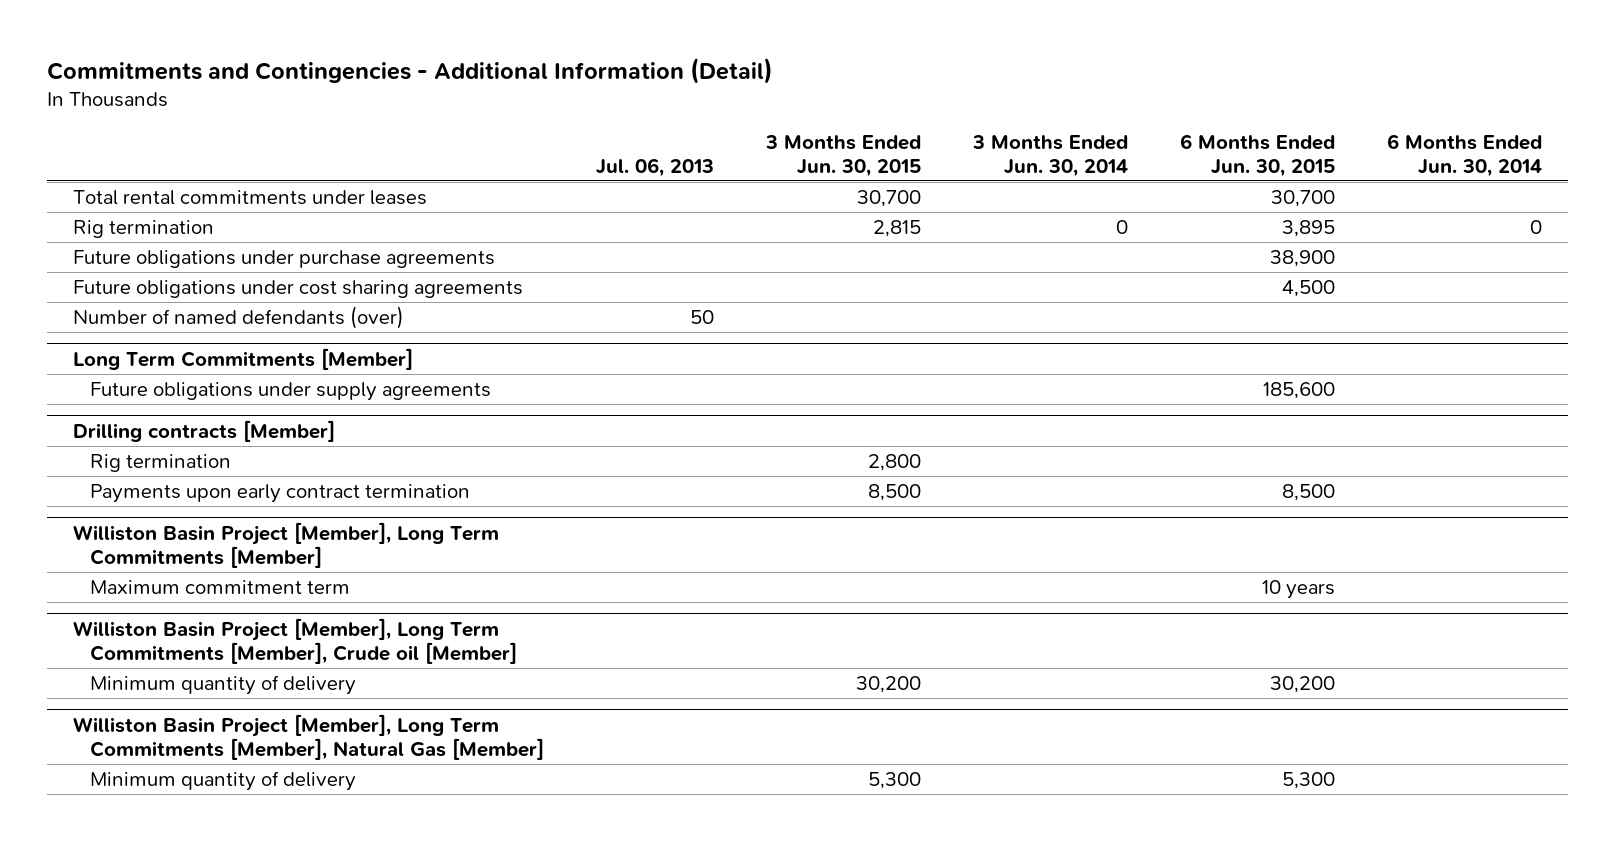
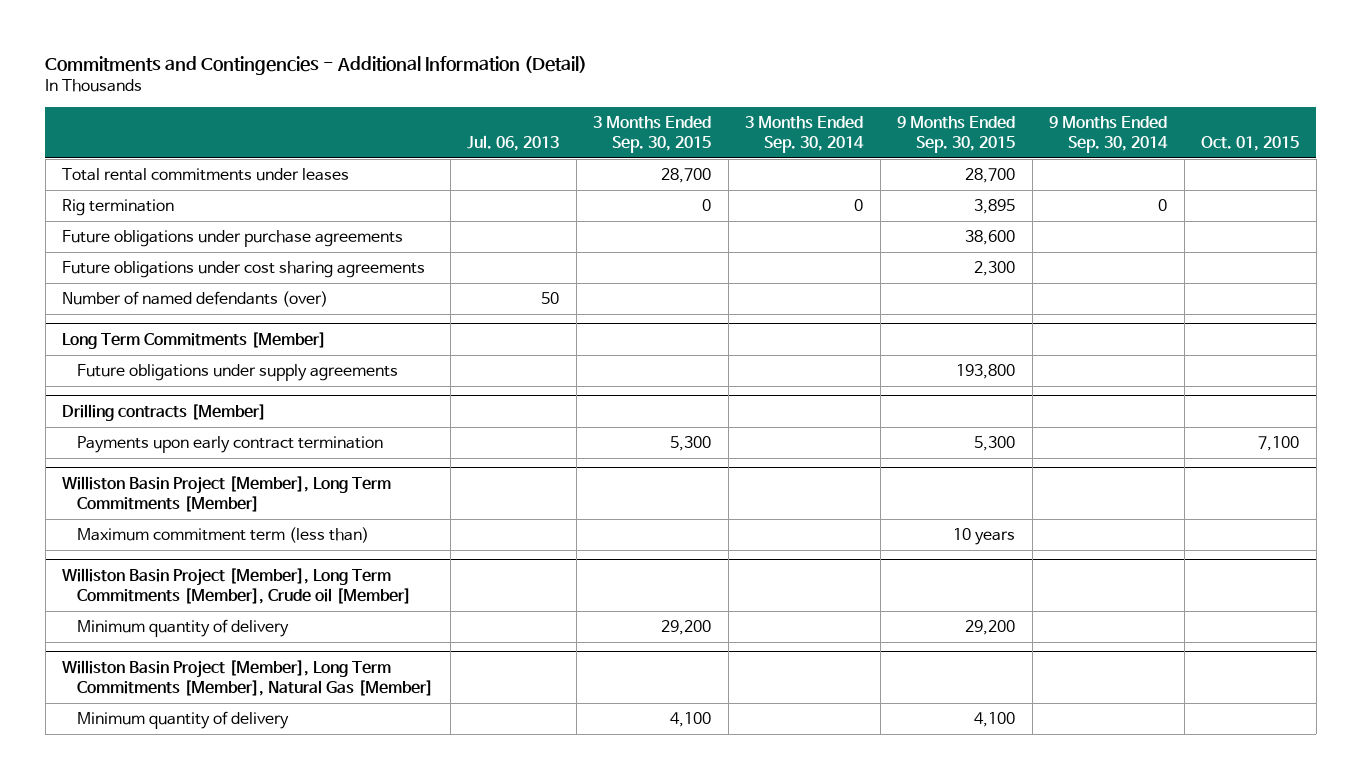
- | Jul. 06, 2013 | 3 Months Ended Jun. 30, 2015 | 3 Months Ended Jun. 30, 2014 | 6 Months Ended Jun. 30, 2015 | 6 Months Ended Jun. 30, 2014
+ | Jul. 06, 2013 | 3 Months Ended Sep. 30, 2015 | 3 Months Ended Sep. 30, 2014 | 9 Months Ended Sep. 30, 2015 | 9 Months Ended Sep. 30, 2014 | Oct. 01, 2015
@ Drilling contracts [Member]
- Rig termination | | 2,800 | | |
@ Williston Basin Project [Member], Long Term Commitments [Member]
- Maximum commitment term | | | | 10 years |
+ Maximum commitment term (less than) | | | | 10 years | |

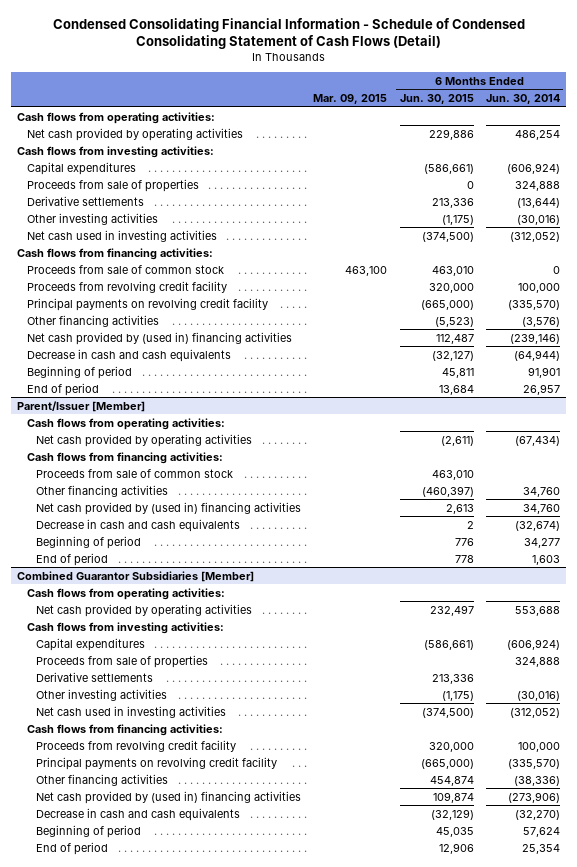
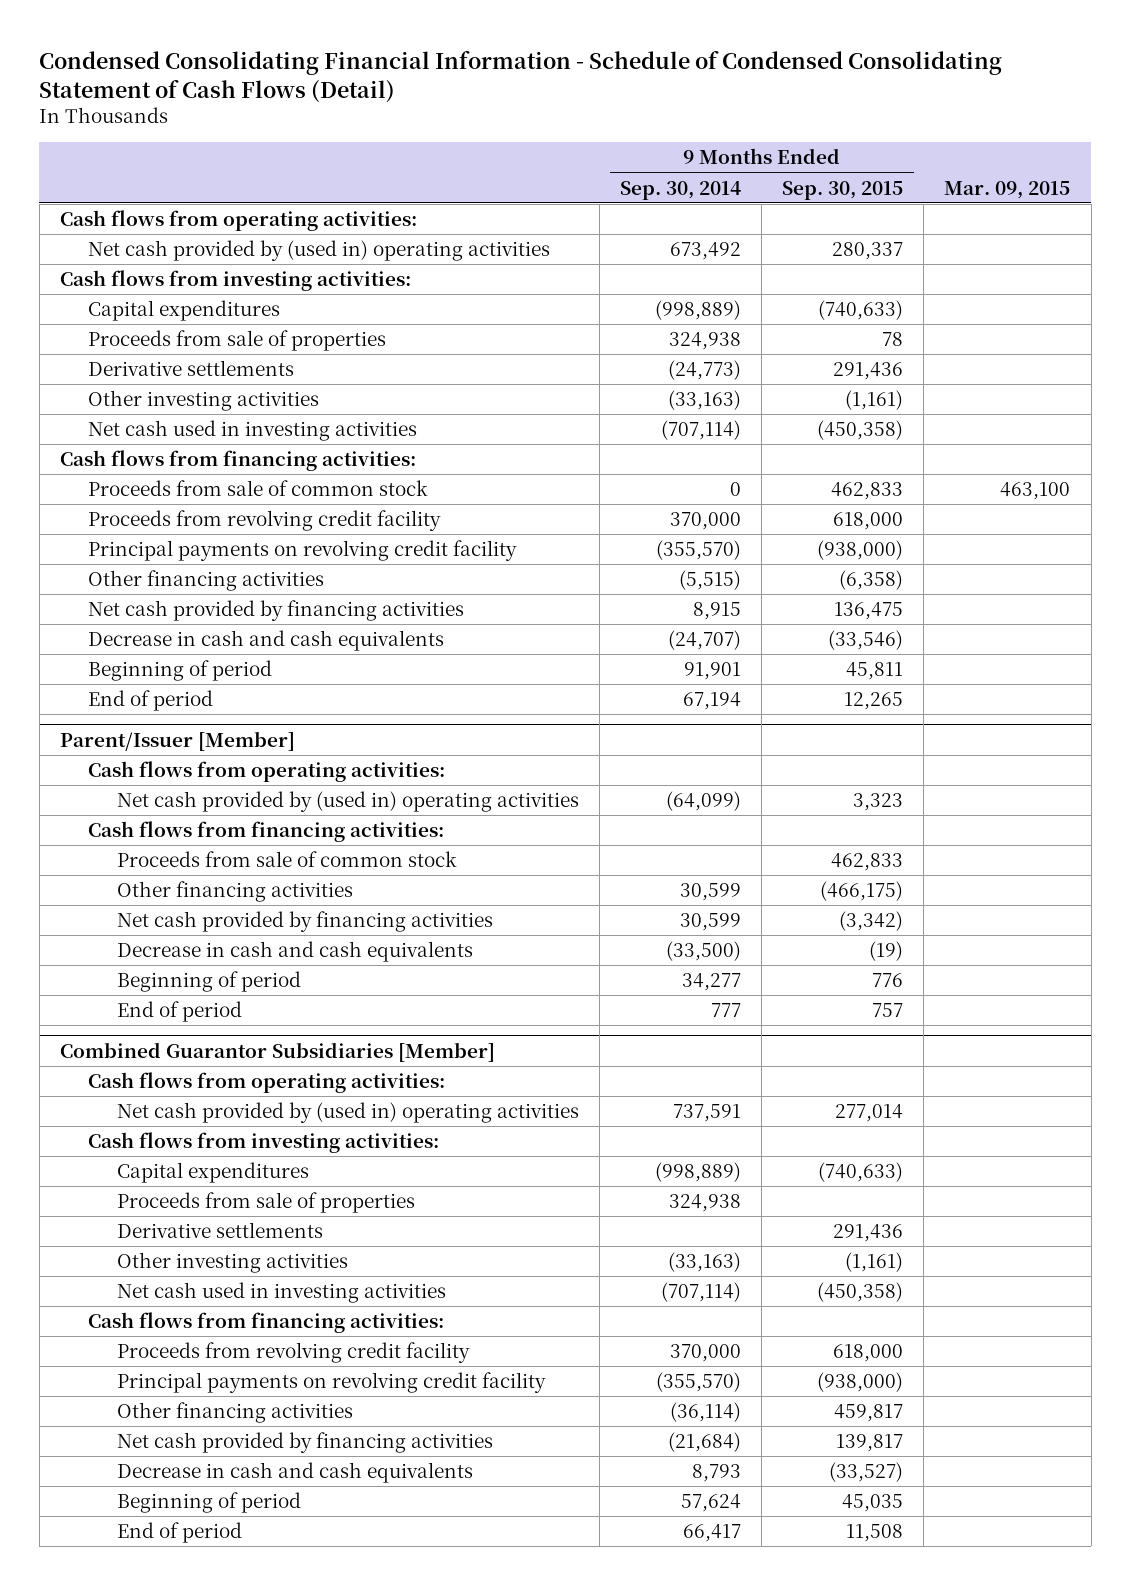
- | Mar. 09, 2015 | 6 Months Ended Jun. 30, 2015 | 6 Months Ended Jun. 30, 2014
+ | 9 Months Ended Sep. 30, 2014 | 9 Months Ended Sep. 30, 2015 | Mar. 09, 2015
- Net cash provided by operating activities | | 229,886 | 486,254
+ Net cash provided by (used in) operating activities | 673,492 | 280,337 |
- Net cash provided by (used in) financing activities | | 112,487 | (239,146)
+ Net cash provided by financing activities | 8,915 | 136,475 |
@ Parent/Issuer [Member]
- Net cash provided by operating activities | | (2,611) | (67,434)
+ Net cash provided by (used in) operating activities | (64,099) | 3,323 |
- Net cash provided by (used in) financing activities | | 2,613 | 34,760
+ Net cash provided by financing activities | 30,599 | (3,342) |
@ Combined Guarantor Subsidiaries [Member]
- Net cash provided by operating activities | | 232,497 | 553,688
+ Net cash provided by (used in) operating activities | 737,591 | 277,014 |
- Net cash provided by (used in) financing activities | | 109,874 | (273,906)
+ Net cash provided by financing activities | (21,684) | 139,817 |

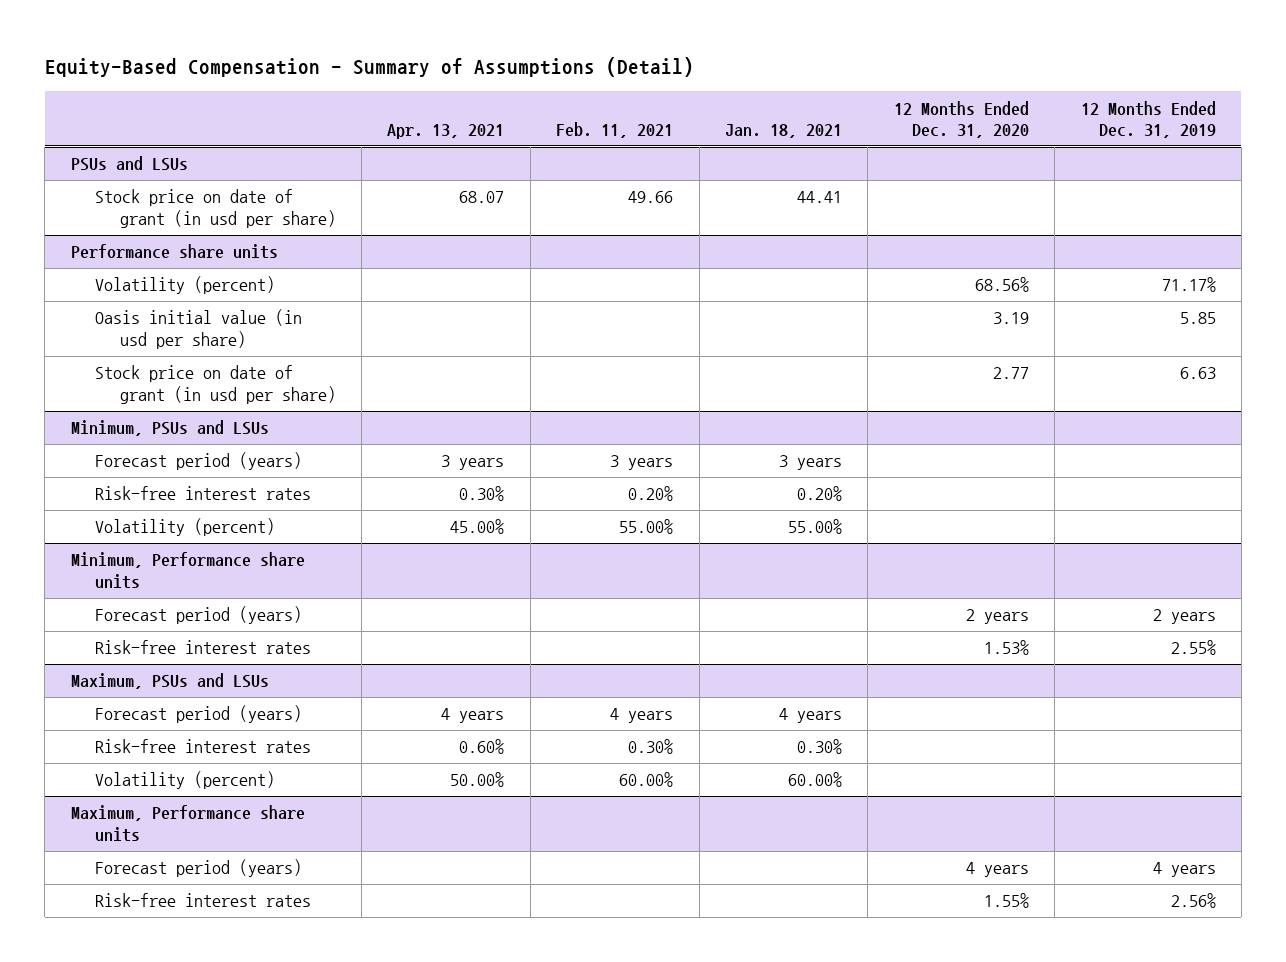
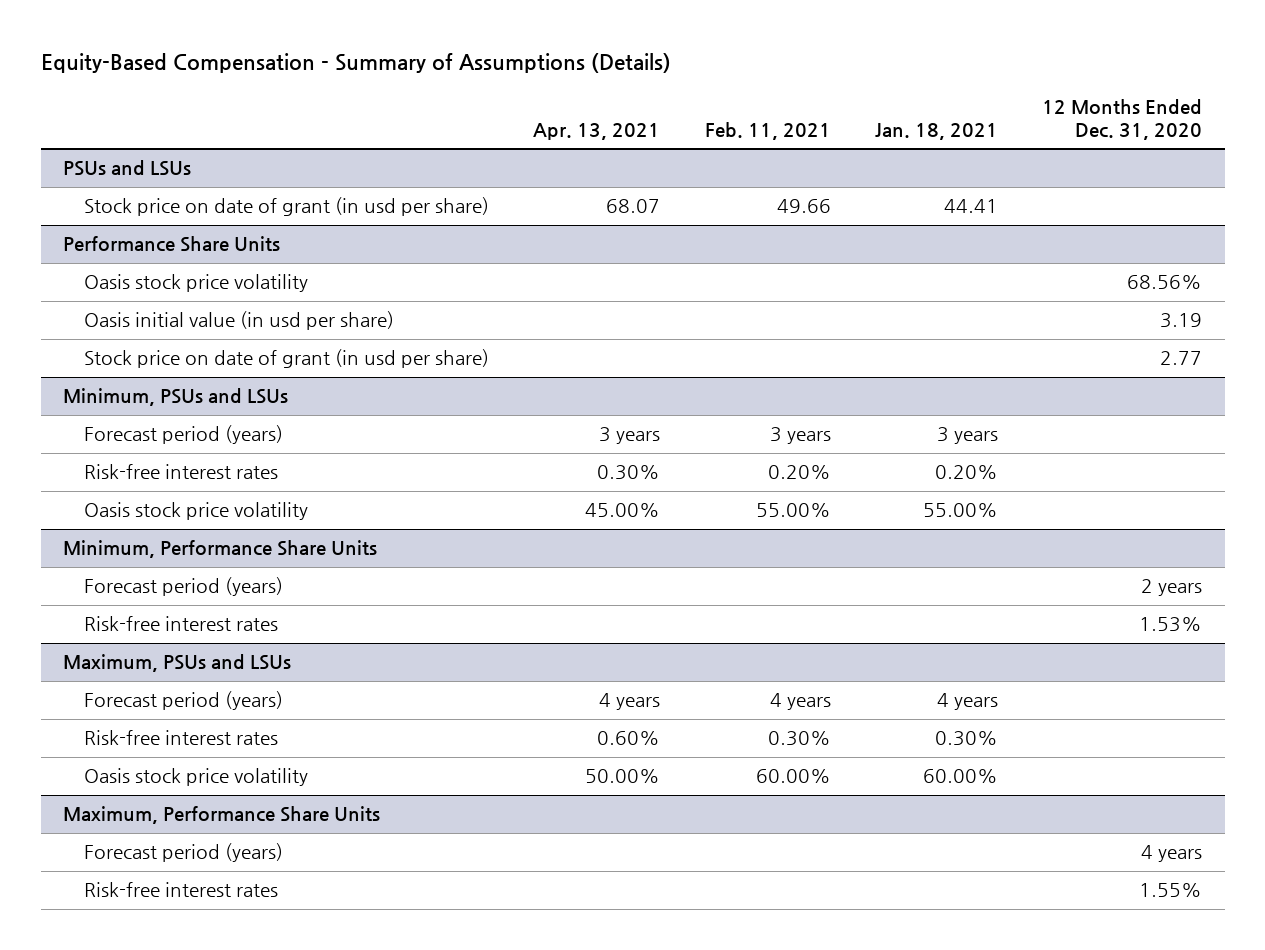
- Equity-Based Compensation - Summary of Assumptions (Detail)
+ Equity-Based Compensation - Summary of Assumptions (Details)
- | Apr. 13, 2021 | Feb. 11, 2021 | Jan. 18, 2021 | 12 Months Ended Dec. 31, 2020 | 12 Months Ended Dec. 31, 2019
+ | Apr. 13, 2021 | Feb. 11, 2021 | Jan. 18, 2021 | 12 Months Ended Dec. 31, 2020
- Performance share units
- Volatility (percent) | | | | 68.56% | 71.17%
+ Performance Share Units
+ Oasis stock price volatility | | | | 68.56%
@ Minimum, PSUs and LSUs
- Volatility (percent) | 45.00% | 55.00% | 55.00% | |
- Minimum, Performance share units
@ Minimum, PSUs and LSUs
+ Oasis stock price volatility | 45.00% | 55.00% | 55.00% |
+ Minimum, Performance Share Units
@ Maximum, PSUs and LSUs
- Volatility (percent) | 50.00% | 60.00% | 60.00% | |
- Maximum, Performance share units
@ Maximum, PSUs and LSUs
+ Oasis stock price volatility | 50.00% | 60.00% | 60.00% |
+ Maximum, Performance Share Units

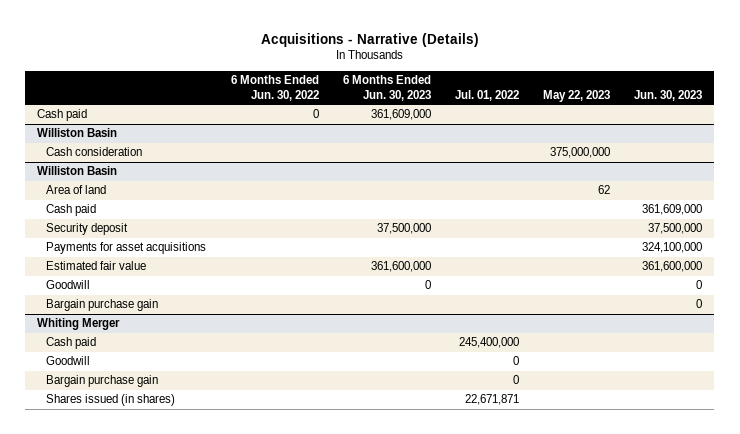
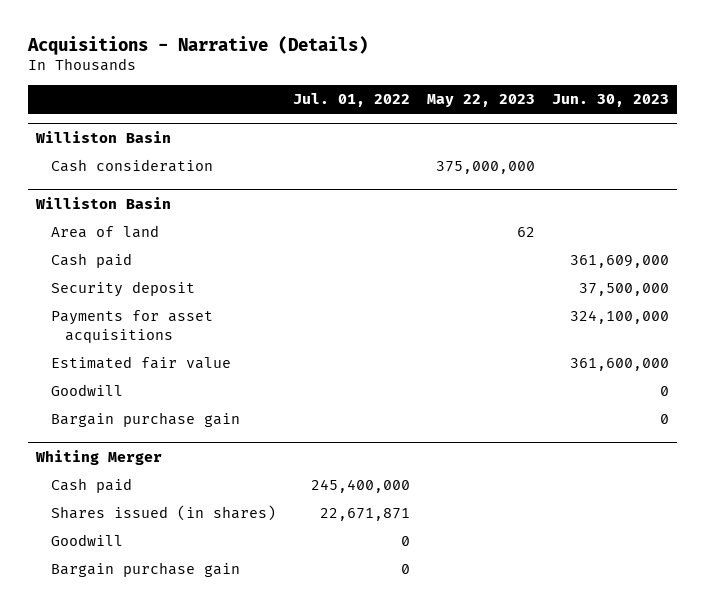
- | 6 Months Ended Jun. 30, 2022 | 6 Months Ended Jun. 30, 2023 | Jul. 01, 2022 | May 22, 2023 | Jun. 30, 2023
+ | Jul. 01, 2022 | May 22, 2023 | Jun. 30, 2023
- Cash paid | 0 | 361,609,000 | | |
@ Whiting Merger
moved up: Shares issued (in shares) | 22,671,871 | |

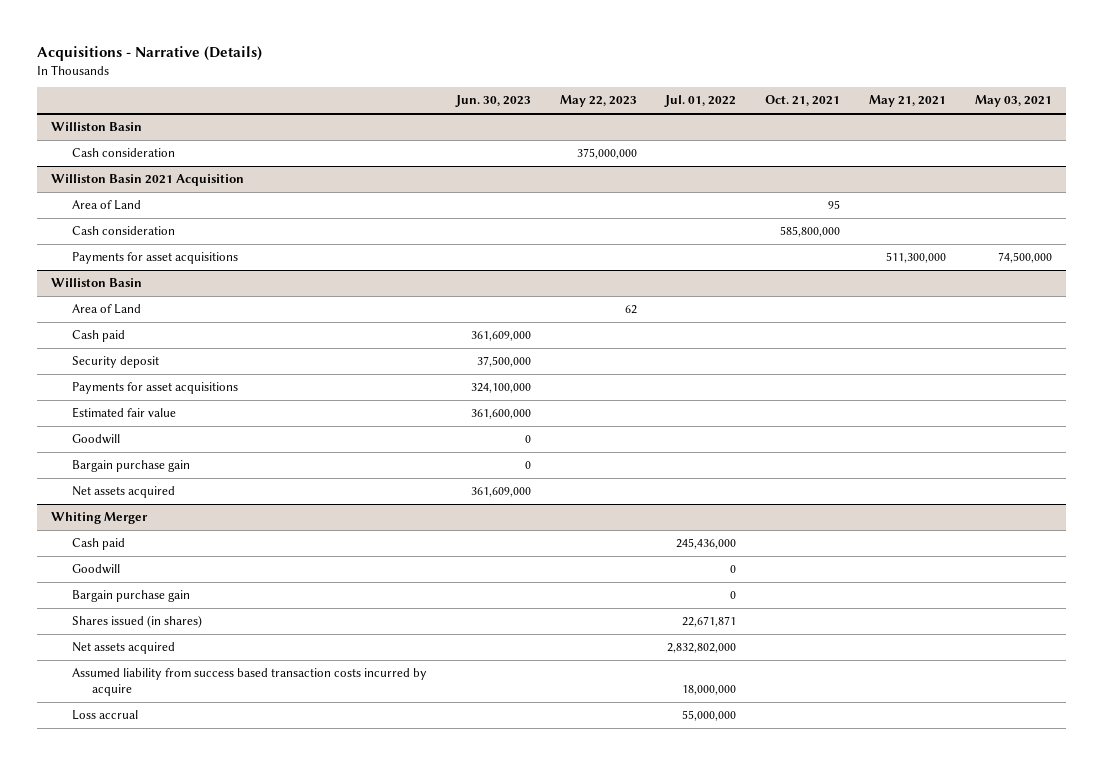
- | Jul. 01, 2022 | May 22, 2023 | Jun. 30, 2023
+ | Jun. 30, 2023 | May 22, 2023 | Jul. 01, 2022 | Oct. 21, 2021 | May 21, 2021 | May 03, 2021
+ Williston Basin 2021 Acquisition
+ Area of Land | | | | 95 | |
+ Cash consideration | | | | 585,800,000 | |
+ Payments for asset acquisitions | | | | | 511,300,000 | 74,500,000
@ Williston Basin
- Area of land | | 62 |
+ Area of Land | | 62 | | | |
+ Net assets acquired | 361,609,000 | | | | |
@ Whiting Merger
- Cash paid | 245,400,000 | |
+ Cash paid | | | 245,436,000 | | |
moved down: Shares issued (in shares) | | | 22,671,871 | | |
+ Net assets acquired | | | 2,832,802,000 | | |
+ Assumed liability from success based transaction costs incurred by acquire | | | 18,000,000 | | |
+ Loss accrual | | | 55,000,000 | | |

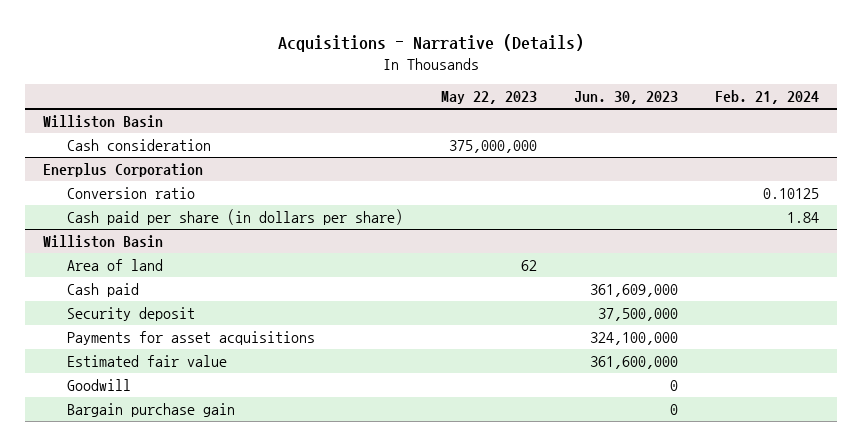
- | Jun. 30, 2023 | May 22, 2023 | Jul. 01, 2022 | Oct. 21, 2021 | May 21, 2021 | May 03, 2021
+ | May 22, 2023 | Jun. 30, 2023 | Feb. 21, 2024
- Williston Basin 2021 Acquisition
- Area of Land | | | | 95 | |
- Cash consideration | | | | 585,800,000 | |
- Payments for asset acquisitions | | | | | 511,300,000 | 74,500,000
+ Enerplus Corporation
+ Conversion ratio | | | 0.10125
+ Cash paid per share (in dollars per share) | | | 1.84
@ Williston Basin
- Area of Land | | 62 | | | |
+ Area of land | 62 | |
- Net assets acquired | 361,609,000 | | | | |
- Whiting Merger
- Cash paid | | | 245,436,000 | | |
- Goodwill | | | 0 | | |
- Bargain purchase gain | | | 0 | | |
- Shares issued (in shares) | | | 22,671,871 | | |
- Net assets acquired | | | 2,832,802,000 | | |
- Assumed liability from success based transaction costs incurred by acquire | | | 18,000,000 | | |
- Loss accrual | | | 55,000,000 | | |

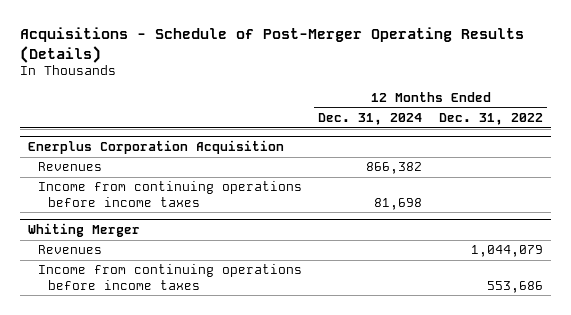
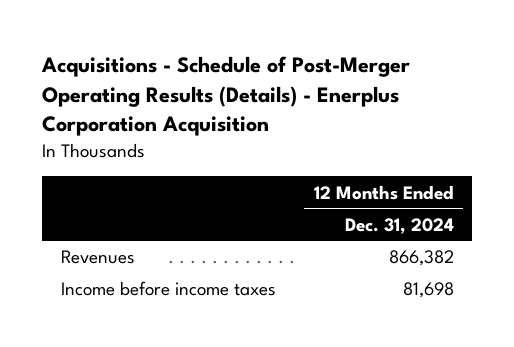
- Acquisitions - Schedule of Post-Merger Operating Results (Details)
+ Acquisitions - Schedule of Post-Merger Operating Results (Details) - Enerplus Corporation Acquisition
- | 12 Months Ended Dec. 31, 2024 | 12 Months Ended Dec. 31, 2022
+ | 12 Months Ended Dec. 31, 2024
- Enerplus Corporation Acquisition
- Income from continuing operations before income taxes | 81,698 |
- Whiting Merger
- Revenues | | 1,044,079
- Income from continuing operations before income taxes | | 553,686
+ Income before income taxes | 81,698

